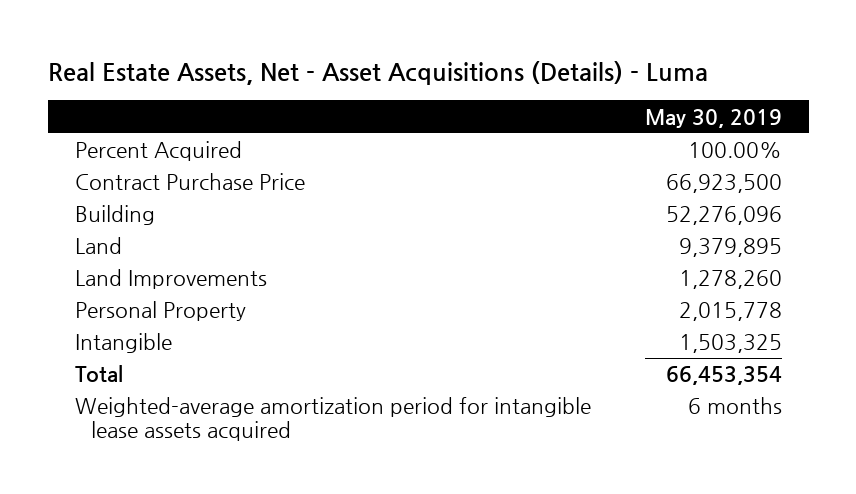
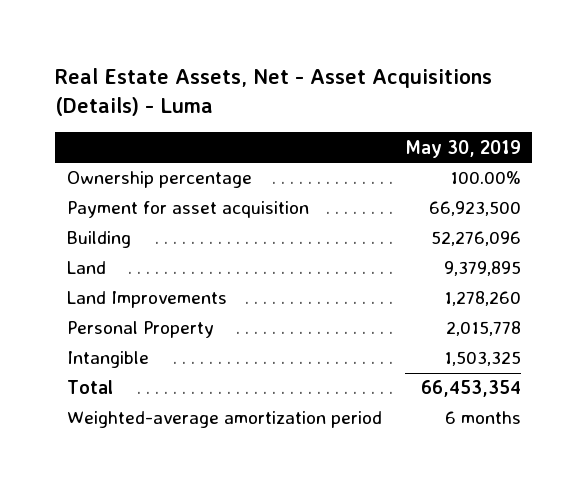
- Percent Acquired | 100.00%
- Contract Purchase Price | 66,923,500
+ Ownership percentage | 100.00%
+ Payment for asset acquisition | 66,923,500
- Weighted-average amortization period for intangible lease assets acquired | 6 months
+ Weighted-average amortization period | 6 months

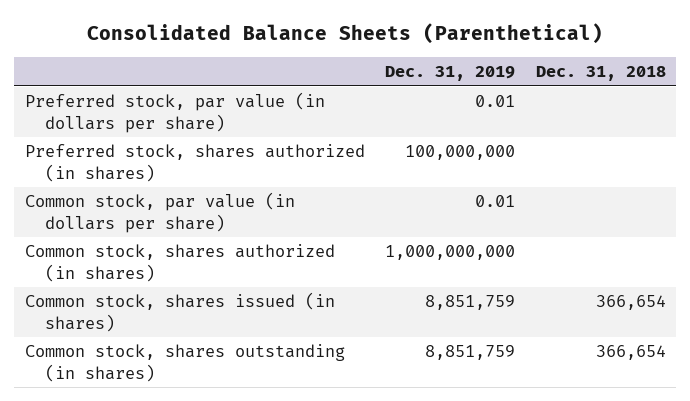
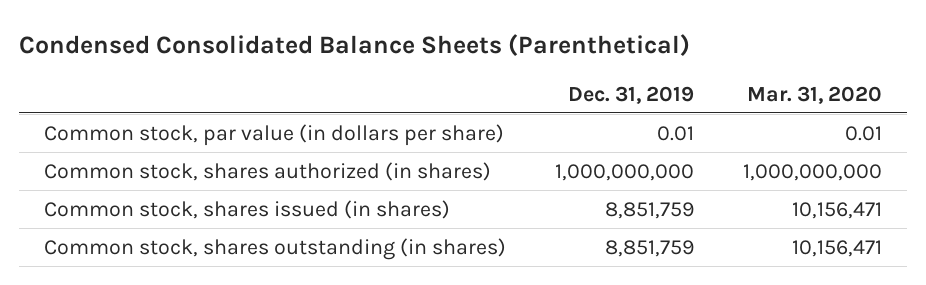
- Consolidated Balance Sheets (Parenthetical)
+ Condensed Consolidated Balance Sheets (Parenthetical)
- | Dec. 31, 2019 | Dec. 31, 2018
+ | Dec. 31, 2019 | Mar. 31, 2020
- Preferred stock, par value (in dollars per share) | 0.01 |
- Preferred stock, shares authorized (in shares) | 100,000,000 |

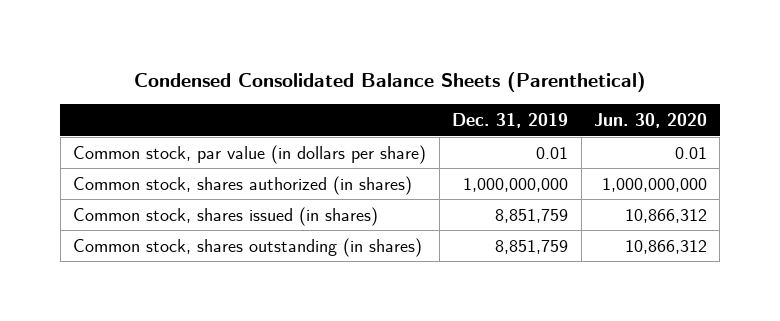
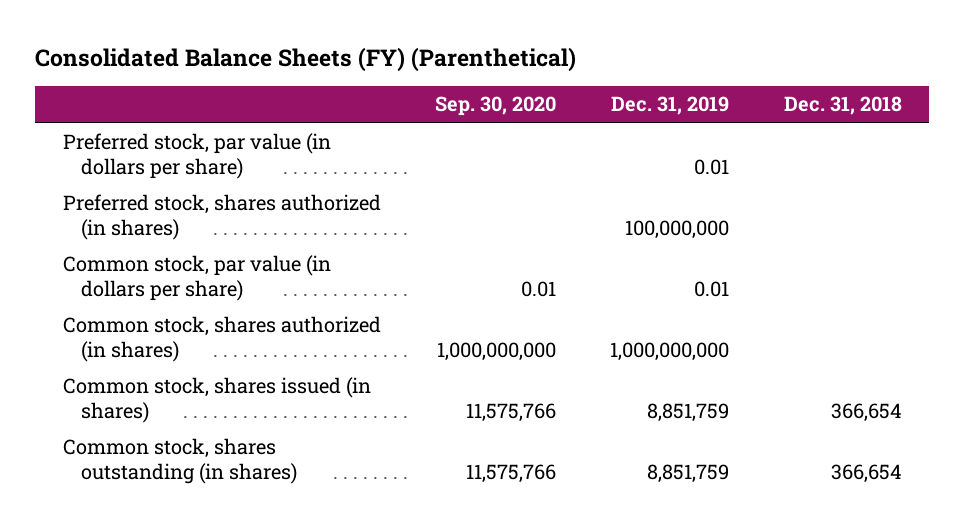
- Condensed Consolidated Balance Sheets (Parenthetical)
+ Consolidated Balance Sheets (FY) (Parenthetical)
- | Dec. 31, 2019 | Jun. 30, 2020
+ | Sep. 30, 2020 | Dec. 31, 2019 | Dec. 31, 2018
+ Preferred stock, par value (in dollars per share) | | 0.01 |
+ Preferred stock, shares authorized (in shares) | | 100,000,000 |

